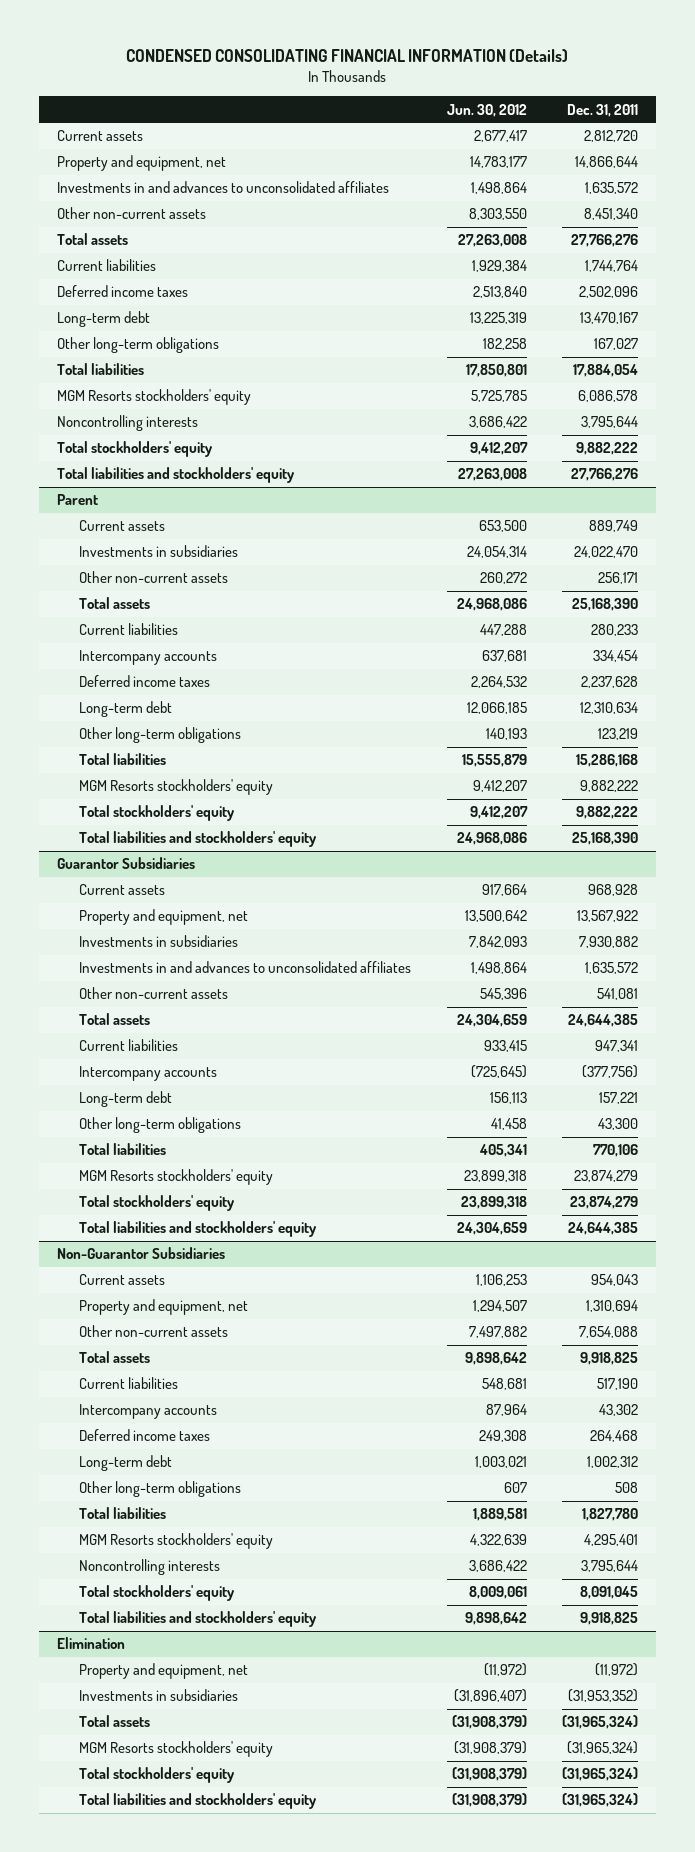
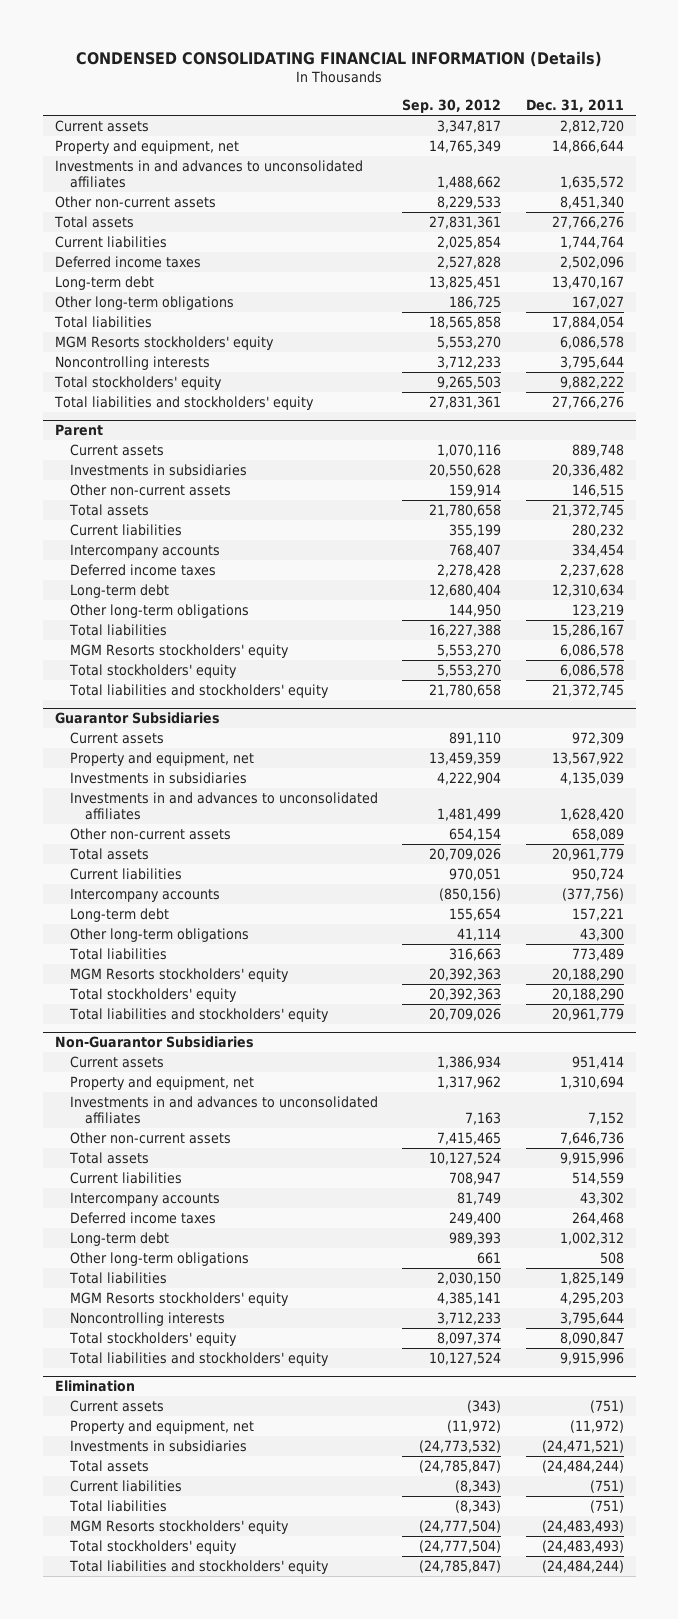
- | Jun. 30, 2012 | Dec. 31, 2011
+ | Sep. 30, 2012 | Dec. 31, 2011
@ Parent
- Current assets | 653,500 | 889,749
- Investments in subsidiaries | 24,054,314 | 24,022,470
- Other non-current assets | 260,272 | 256,171
- Total assets | 24,968,086 | 25,168,390
- Current liabilities | 447,288 | 280,233
+ Current assets | 1,070,116 | 889,748
+ Investments in subsidiaries | 20,550,628 | 20,336,482
+ Other non-current assets | 159,914 | 146,515
+ Total assets | 21,780,658 | 21,372,745
+ Current liabilities | 355,199 | 280,232
- Total liabilities | 15,555,879 | 15,286,168
- MGM Resorts stockholders' equity | 9,412,207 | 9,882,222
- Total stockholders' equity | 9,412,207 | 9,882,222
- Total liabilities and stockholders' equity | 24,968,086 | 25,168,390
+ Total liabilities | 16,227,388 | 15,286,167
+ MGM Resorts stockholders' equity | 5,553,270 | 6,086,578
+ Total stockholders' equity | 5,553,270 | 6,086,578
+ Total liabilities and stockholders' equity | 21,780,658 | 21,372,745
@ Guarantor Subsidiaries
- Current assets | 917,664 | 968,928
+ Current assets | 891,110 | 972,309
- Investments in subsidiaries | 7,842,093 | 7,930,882
- Investments in and advances to unconsolidated affiliates | 1,498,864 | 1,635,572
- Other non-current assets | 545,396 | 541,081
- Total assets | 24,304,659 | 24,644,385
- Current liabilities | 933,415 | 947,341
+ Investments in subsidiaries | 4,222,904 | 4,135,039
+ Investments in and advances to unconsolidated affiliates | 1,481,499 | 1,628,420
+ Other non-current assets | 654,154 | 658,089
+ Total assets | 20,709,026 | 20,961,779
+ Current liabilities | 970,051 | 950,724
- Total liabilities | 405,341 | 770,106
- MGM Resorts stockholders' equity | 23,899,318 | 23,874,279
- Total stockholders' equity | 23,899,318 | 23,874,279
- Total liabilities and stockholders' equity | 24,304,659 | 24,644,385
+ Total liabilities | 316,663 | 773,489
+ MGM Resorts stockholders' equity | 20,392,363 | 20,188,290
+ Total stockholders' equity | 20,392,363 | 20,188,290
+ Total liabilities and stockholders' equity | 20,709,026 | 20,961,779
@ Non-Guarantor Subsidiaries
- Current assets | 1,106,253 | 954,043
+ Current assets | 1,386,934 | 951,414
- Other non-current assets | 7,497,882 | 7,654,088
- Total assets | 9,898,642 | 9,918,825
- Current liabilities | 548,681 | 517,190
+ Investments in and advances to unconsolidated affiliates | 7,163 | 7,152
+ Other non-current assets | 7,415,465 | 7,646,736
+ Total assets | 10,127,524 | 9,915,996
+ Current liabilities | 708,947 | 514,559
- Total liabilities | 1,889,581 | 1,827,780
- MGM Resorts stockholders' equity | 4,322,639 | 4,295,401
+ Total liabilities | 2,030,150 | 1,825,149
+ MGM Resorts stockholders' equity | 4,385,141 | 4,295,203
- Total stockholders' equity | 8,009,061 | 8,091,045
- Total liabilities and stockholders' equity | 9,898,642 | 9,918,825
+ Total stockholders' equity | 8,097,374 | 8,090,847
+ Total liabilities and stockholders' equity | 10,127,524 | 9,915,996
@ Elimination
+ Current assets | (343) | (751)
- Investments in subsidiaries | (31,896,407) | (31,953,352)
- Total assets | (31,908,379) | (31,965,324)
- MGM Resorts stockholders' equity | (31,908,379) | (31,965,324)
- Total stockholders' equity | (31,908,379) | (31,965,324)
- Total liabilities and stockholders' equity | (31,908,379) | (31,965,324)
+ Investments in subsidiaries | (24,773,532) | (24,471,521)
+ Total assets | (24,785,847) | (24,484,244)
+ Current liabilities | (8,343) | (751)
+ Total liabilities | (8,343) | (751)
+ MGM Resorts stockholders' equity | (24,777,504) | (24,483,493)
+ Total stockholders' equity | (24,777,504) | (24,483,493)
+ Total liabilities and stockholders' equity | (24,785,847) | (24,484,244)

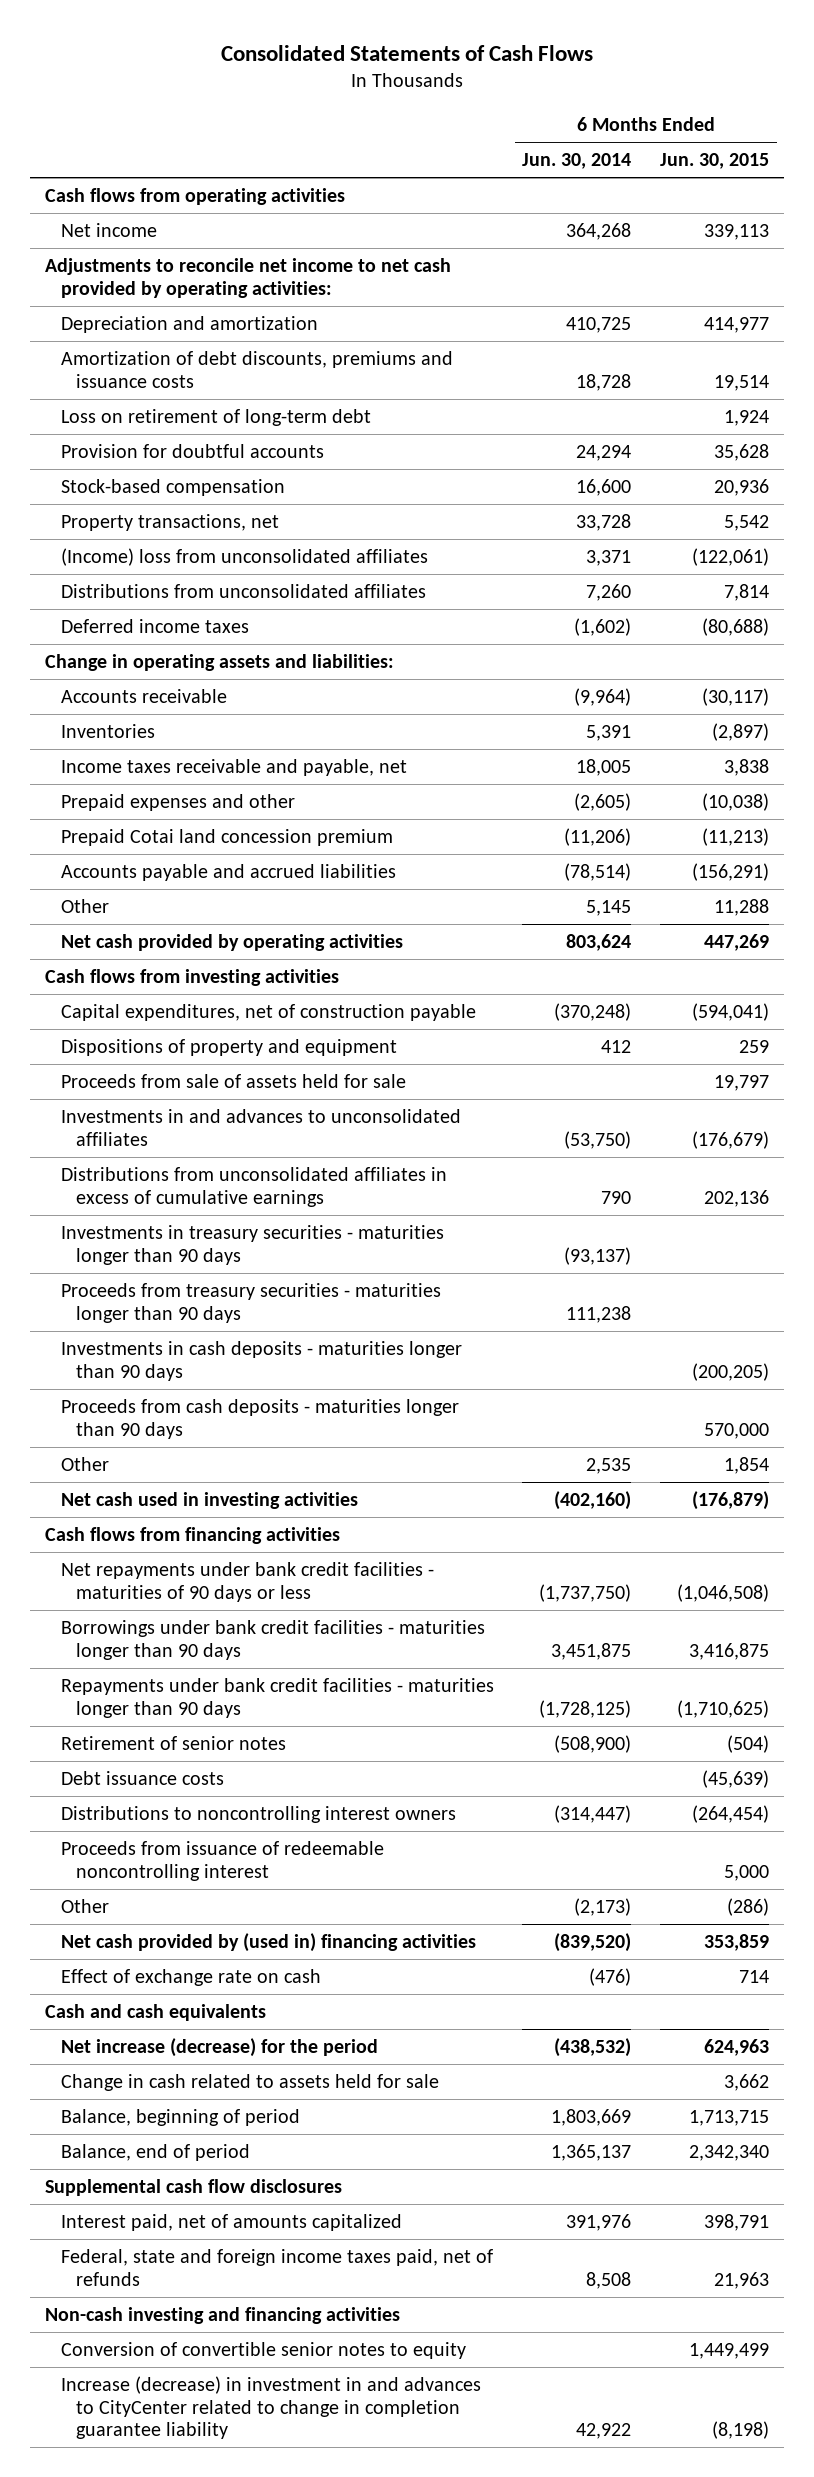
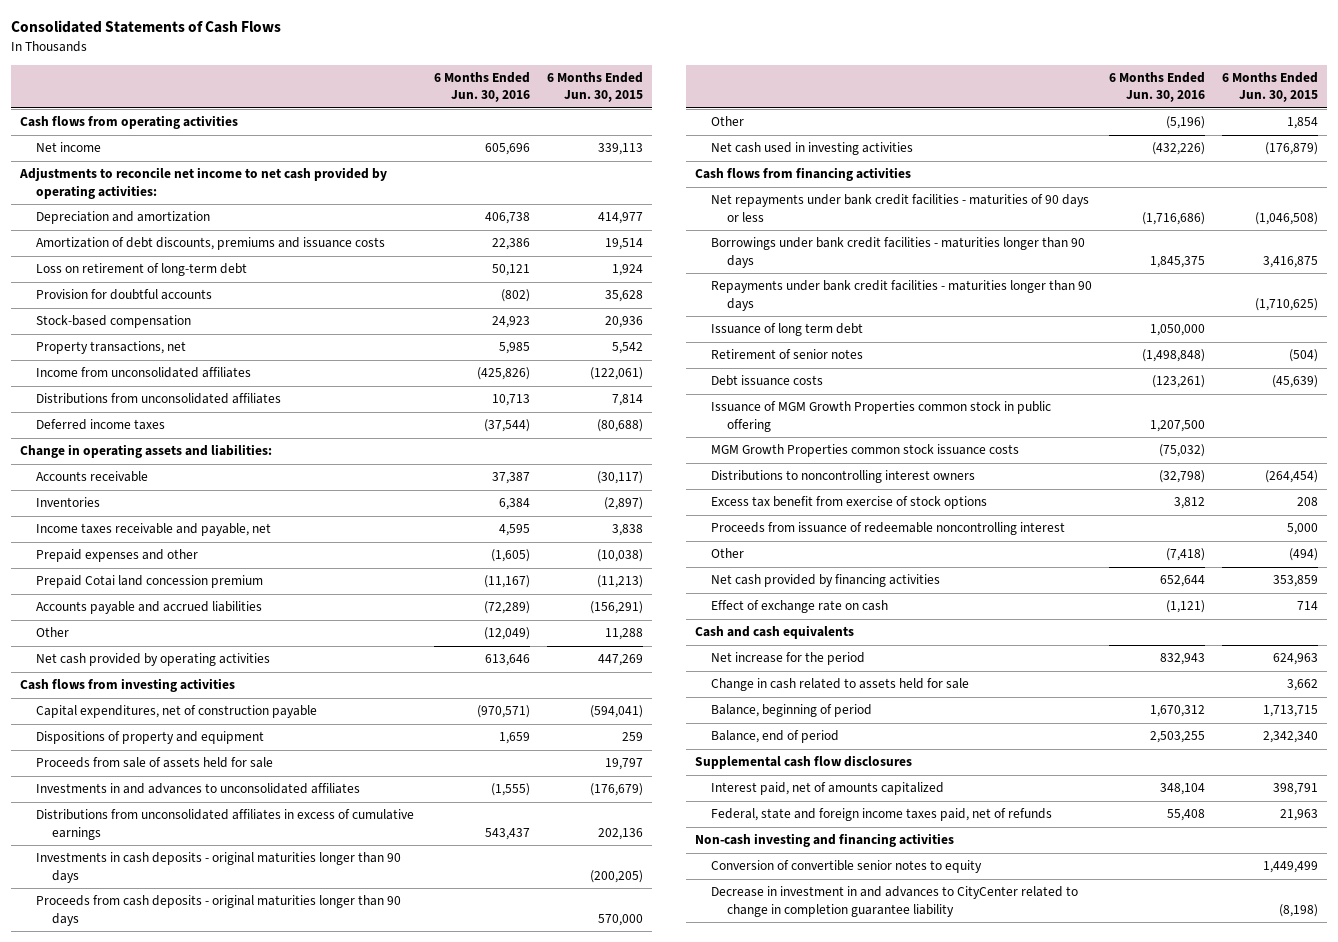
- | 6 Months Ended Jun. 30, 2014 | 6 Months Ended Jun. 30, 2015
+ | 6 Months Ended Jun. 30, 2016 | 6 Months Ended Jun. 30, 2015
- (Income) loss from unconsolidated affiliates | 3,371 | (122,061)
+ Income from unconsolidated affiliates | (425,826) | (122,061)
- Investments in treasury securities - maturities longer than 90 days | (93,137) |
- Proceeds from treasury securities - maturities longer than 90 days | 111,238 |
- Investments in cash deposits - maturities longer than 90 days | | (200,205)
- Proceeds from cash deposits - maturities longer than 90 days | | 570,000
+ Investments in cash deposits - original maturities longer than 90 days | | (200,205)
+ Proceeds from cash deposits - original maturities longer than 90 days | | 570,000
+ Issuance of long term debt | 1,050,000 |
+ Issuance of MGM Growth Properties common stock in public offering | 1,207,500 |
+ MGM Growth Properties common stock issuance costs | (75,032) |
+ Excess tax benefit from exercise of stock options | 3,812 | 208
- Other | (2,173) | (286)
- Net cash provided by (used in) financing activities | (839,520) | 353,859
+ Other | (7,418) | (494)
+ Net cash provided by financing activities | 652,644 | 353,859
- Net increase (decrease) for the period | (438,532) | 624,963
+ Net increase for the period | 832,943 | 624,963
- Increase (decrease) in investment in and advances to CityCenter related to change in completion guarantee liability | 42,922 | (8,198)
+ Decrease in investment in and advances to CityCenter related to change in completion guarantee liability | | (8,198)

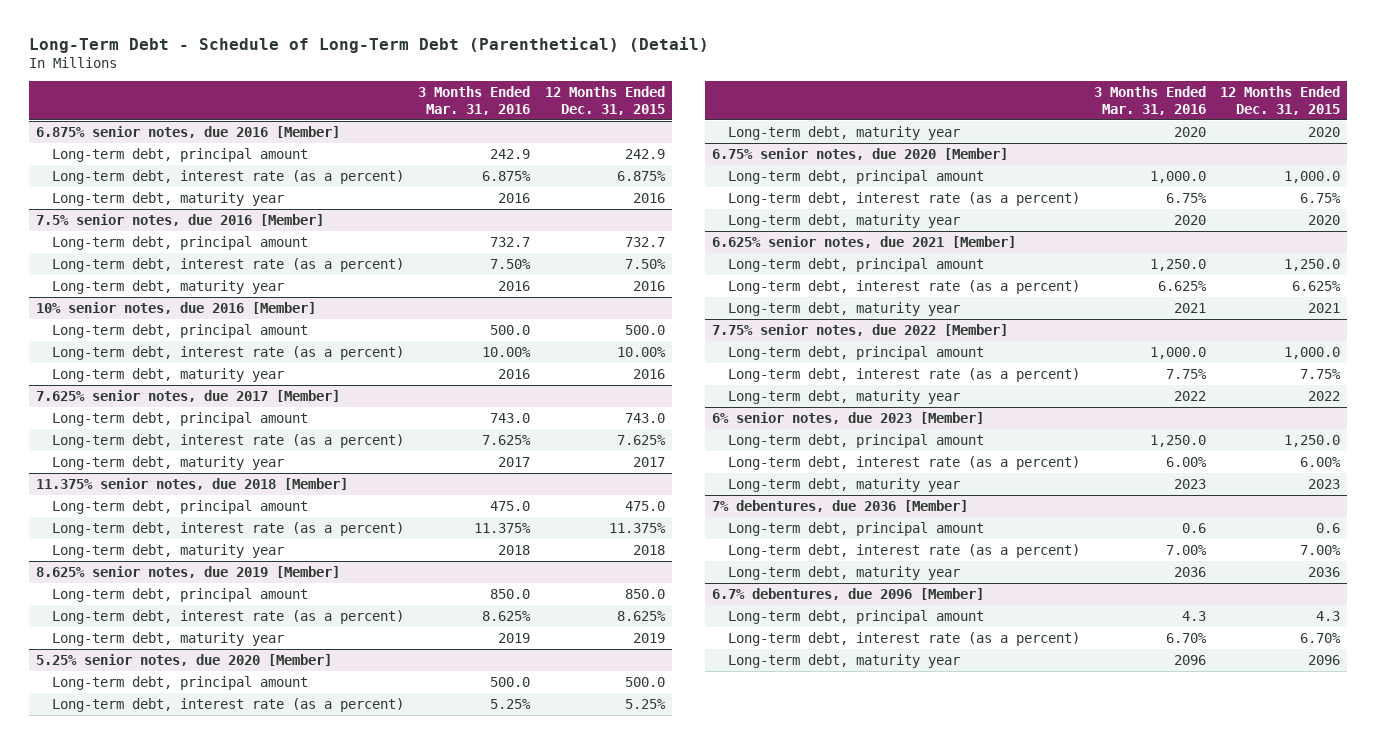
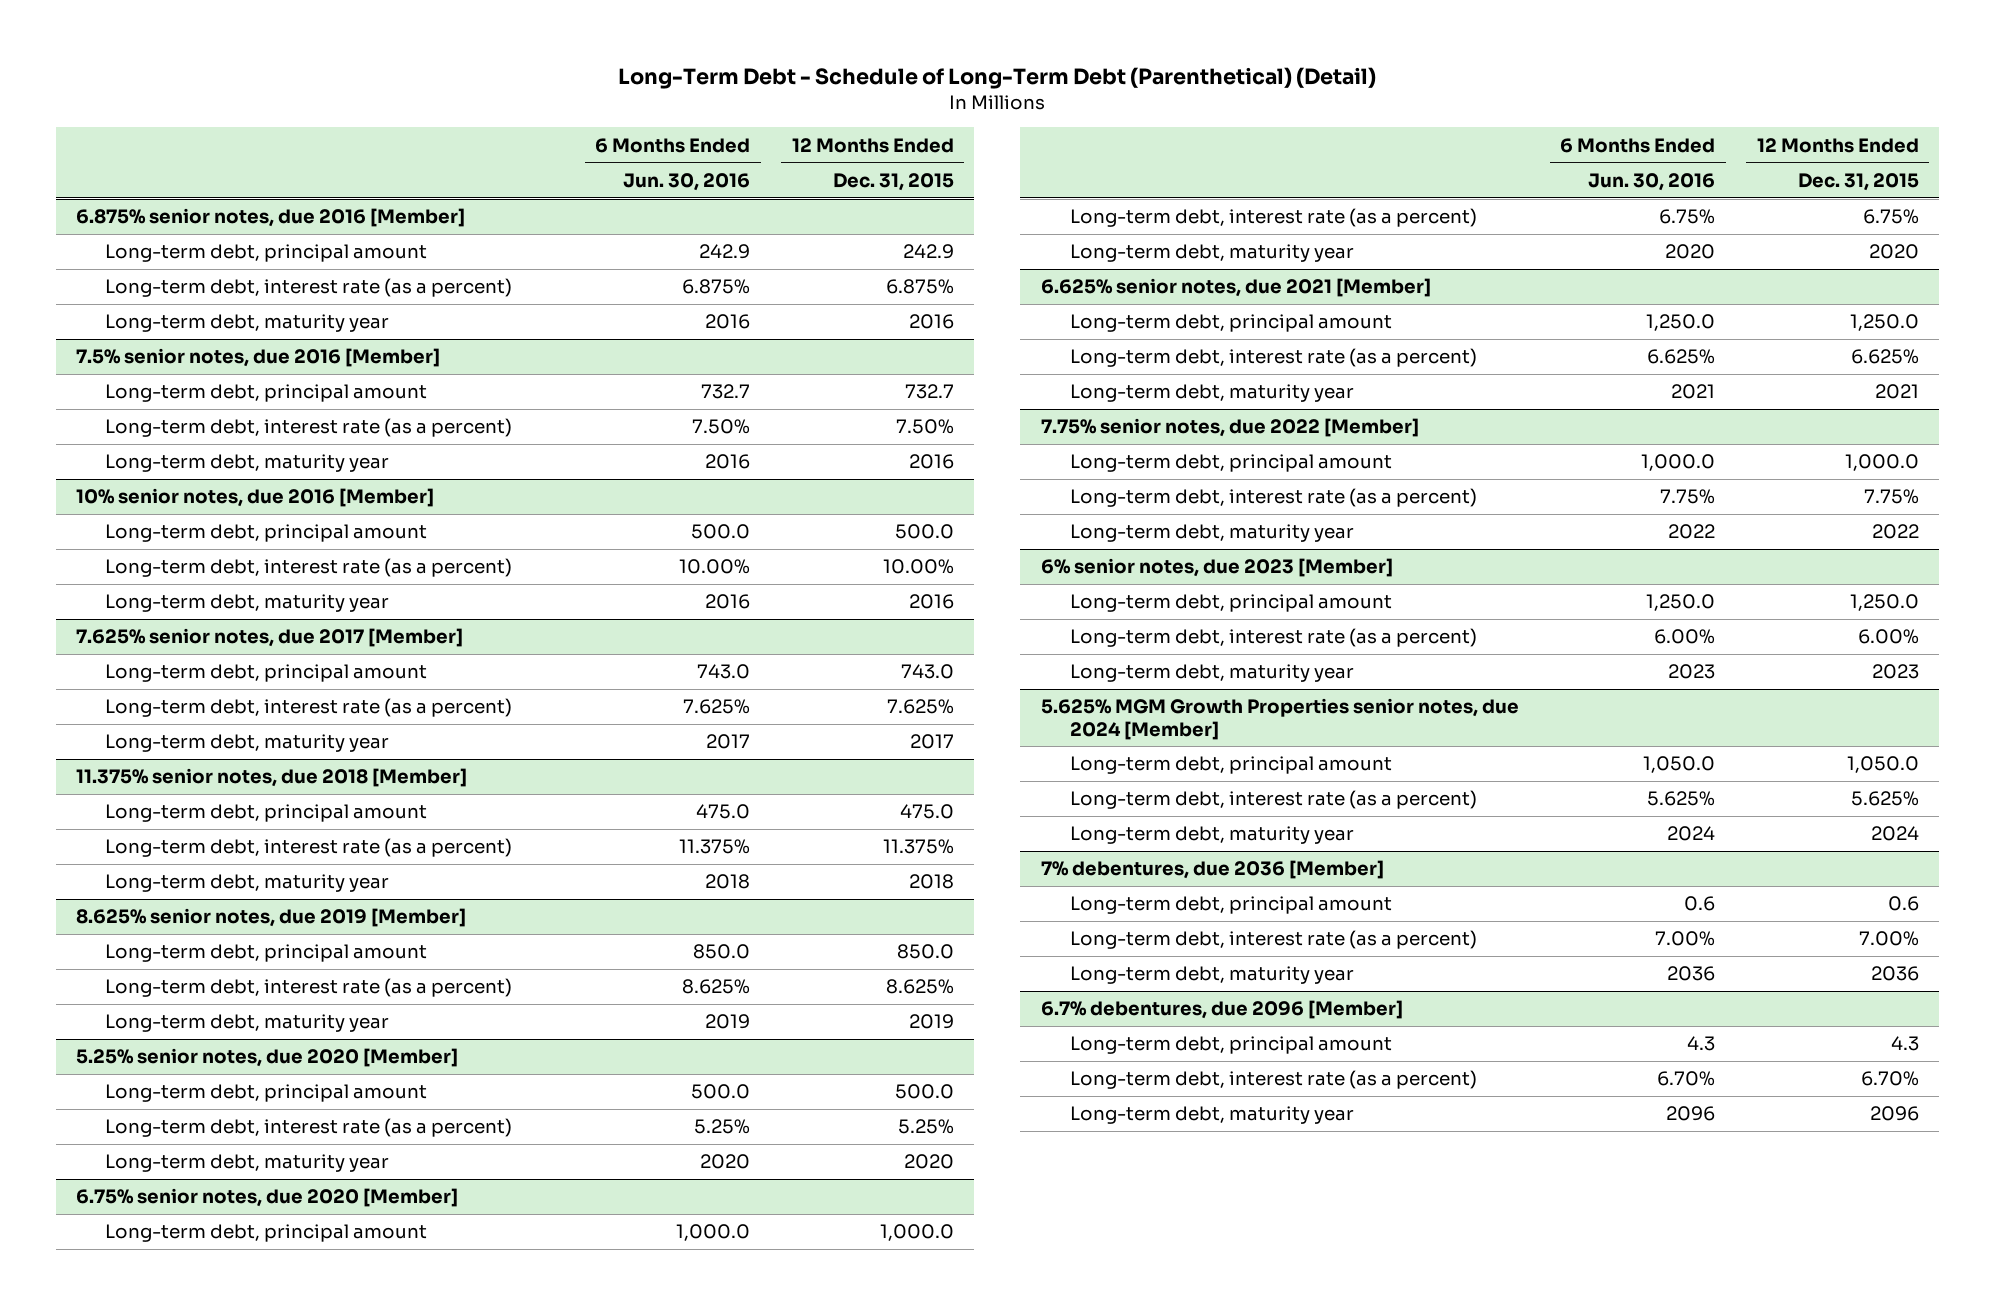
- | 3 Months Ended Mar. 31, 2016 | 12 Months Ended Dec. 31, 2015
+ | 6 Months Ended Jun. 30, 2016 | 12 Months Ended Dec. 31, 2015
+ 5.625% MGM Growth Properties senior notes, due 2024 [Member]
+ Long-term debt, principal amount | 1,050.0 | 1,050.0
+ Long-term debt, interest rate (as a percent) | 5.625% | 5.625%
+ Long-term debt, maturity year | 2024 | 2024

